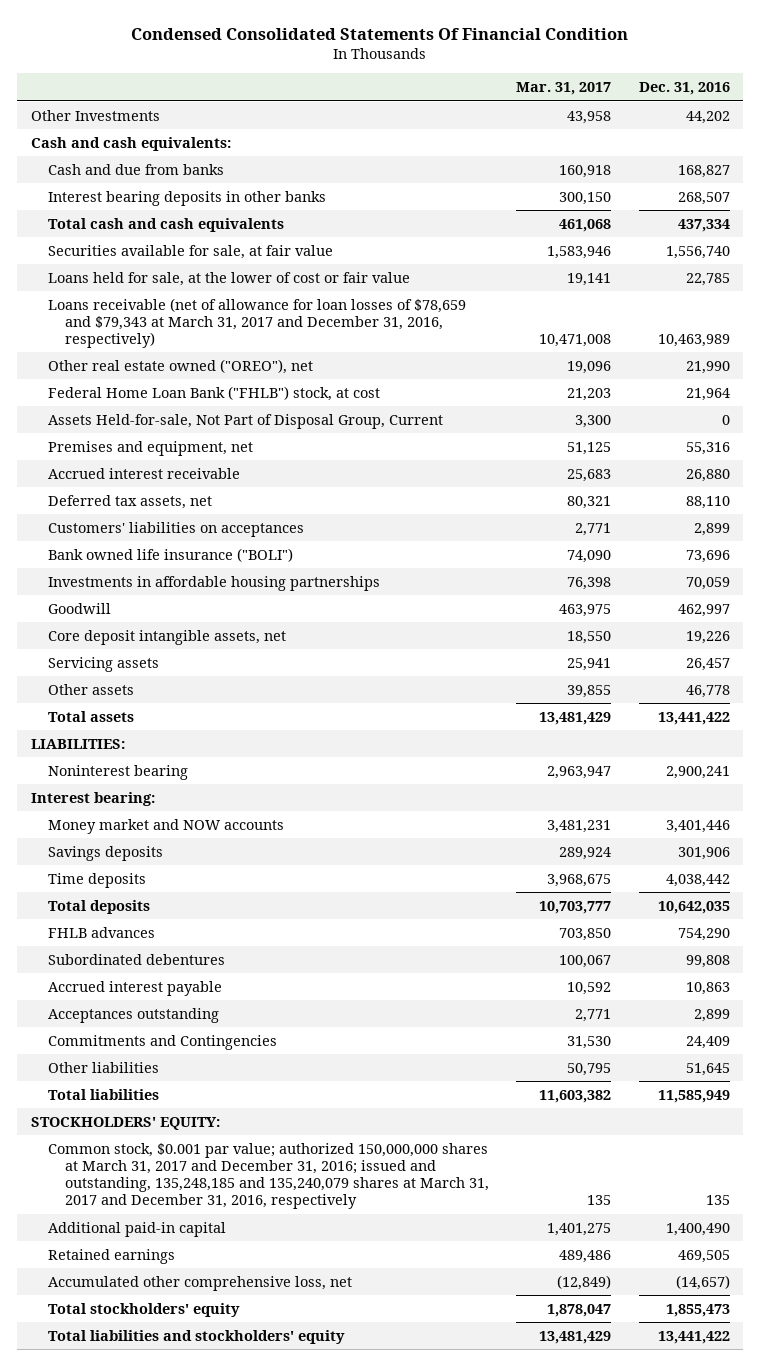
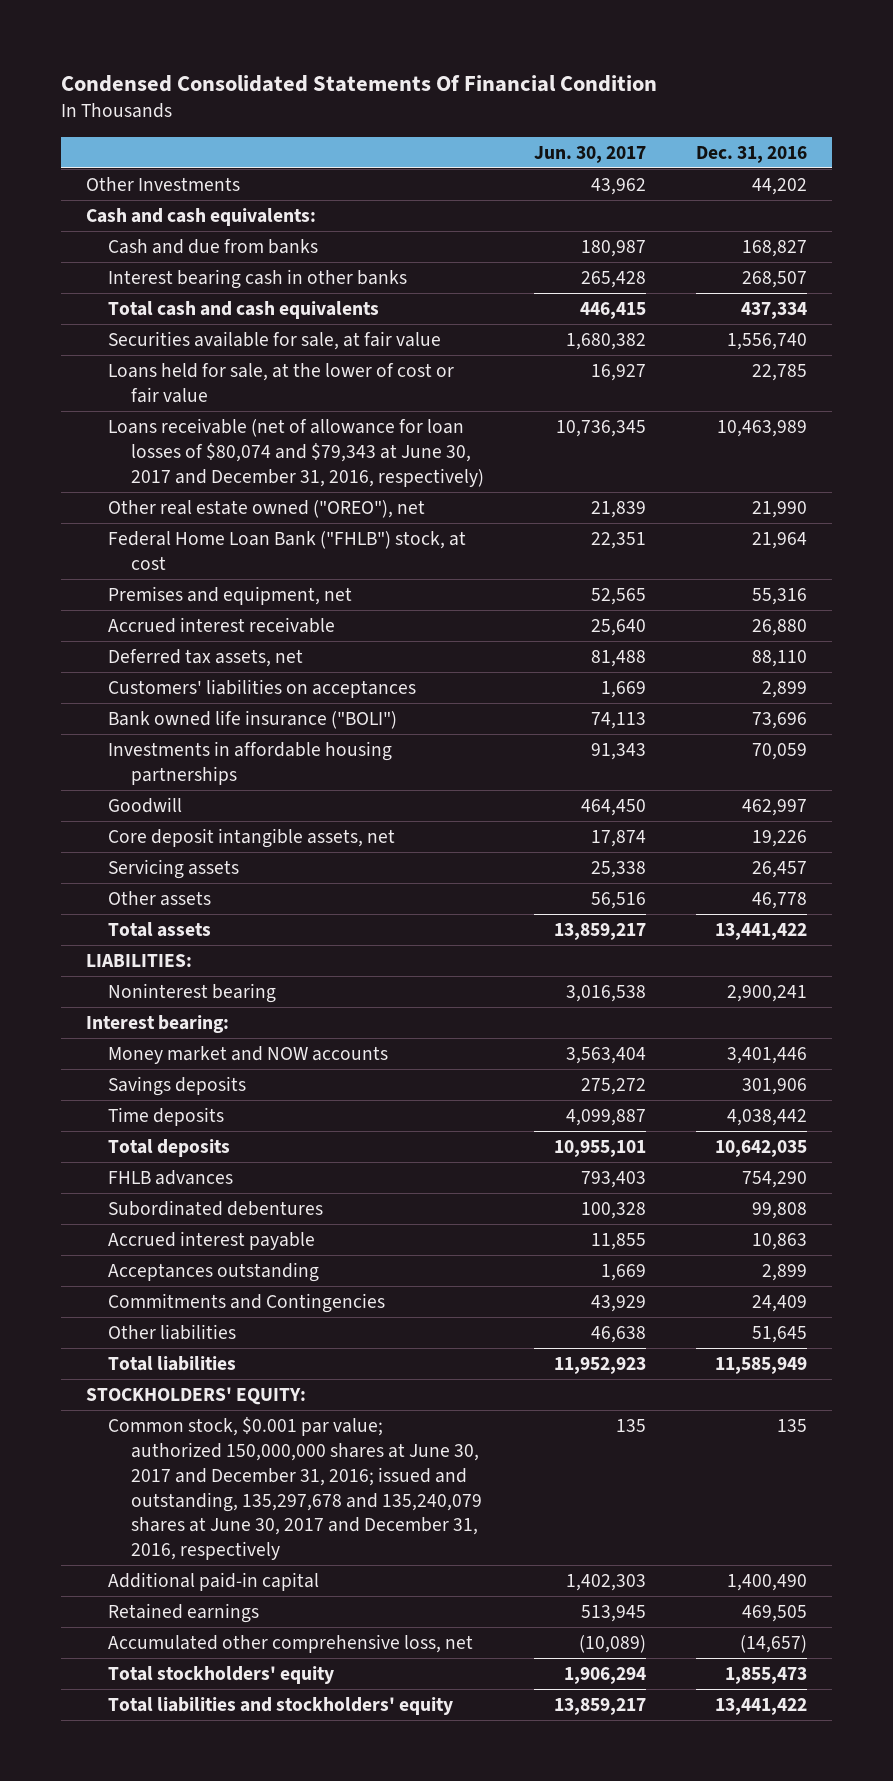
- | Mar. 31, 2017 | Dec. 31, 2016
+ | Jun. 30, 2017 | Dec. 31, 2016
- Interest bearing deposits in other banks | 300,150 | 268,507
+ Interest bearing cash in other banks | 265,428 | 268,507
- Loans receivable (net of allowance for loan losses of $78,659 and $79,343 at March 31, 2017 and December 31, 2016, respectively) | 10,471,008 | 10,463,989
+ Loans receivable (net of allowance for loan losses of $80,074 and $79,343 at June 30, 2017 and December 31, 2016, respectively) | 10,736,345 | 10,463,989
- Assets Held-for-sale, Not Part of Disposal Group, Current | 3,300 | 0
- Common stock, $0.001 par value; authorized 150,000,000 shares at March 31, 2017 and December 31, 2016; issued and outstanding, 135,248,185 and 135,240,079 shares at March 31, 2017 and December 31, 2016, respectively | 135 | 135
+ Common stock, $0.001 par value; authorized 150,000,000 shares at June 30, 2017 and December 31, 2016; issued and outstanding, 135,297,678 and 135,240,079 shares at June 30, 2017 and December 31, 2016, respectively | 135 | 135

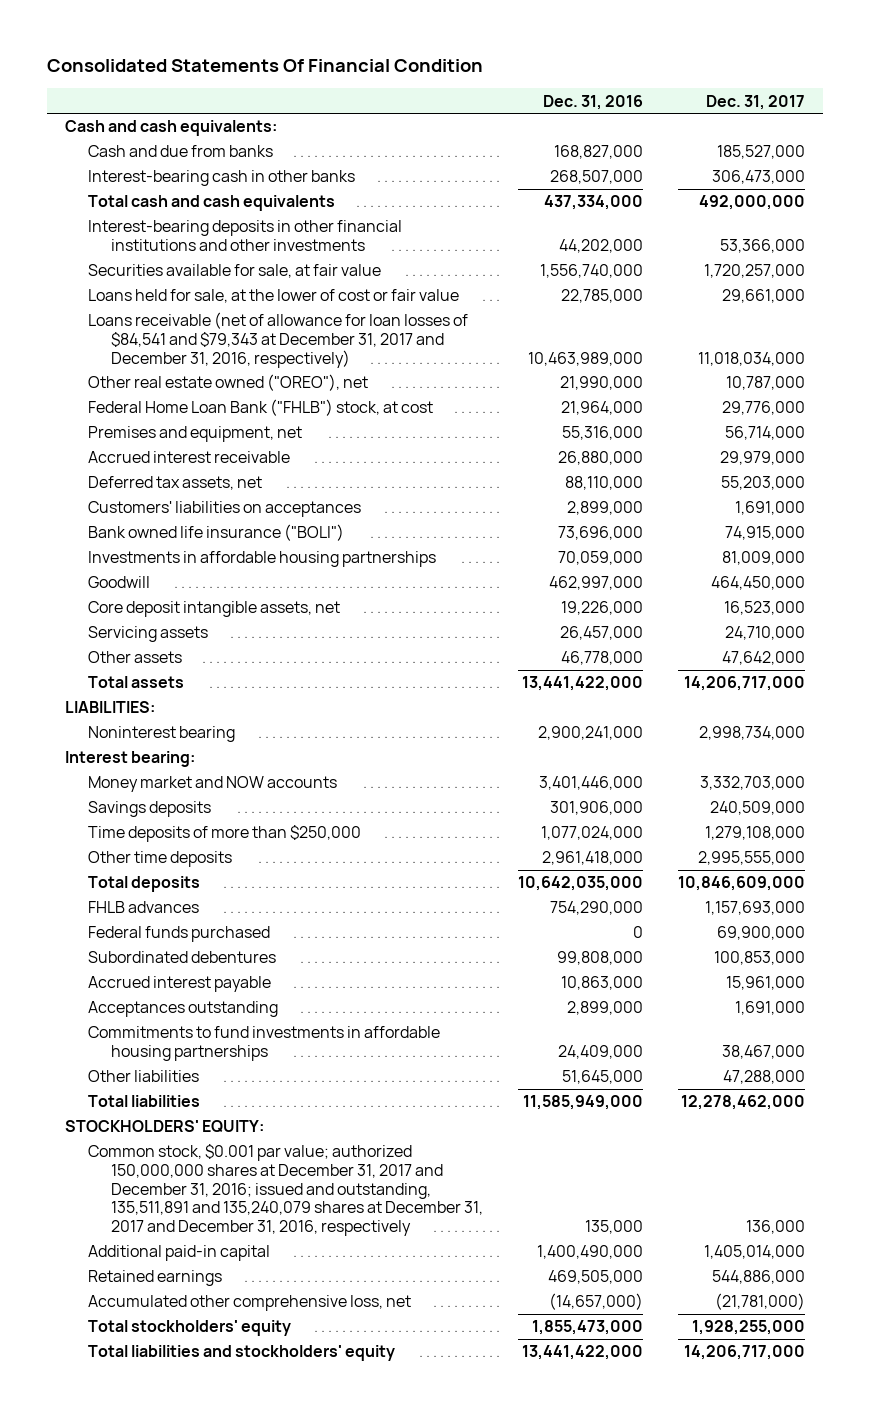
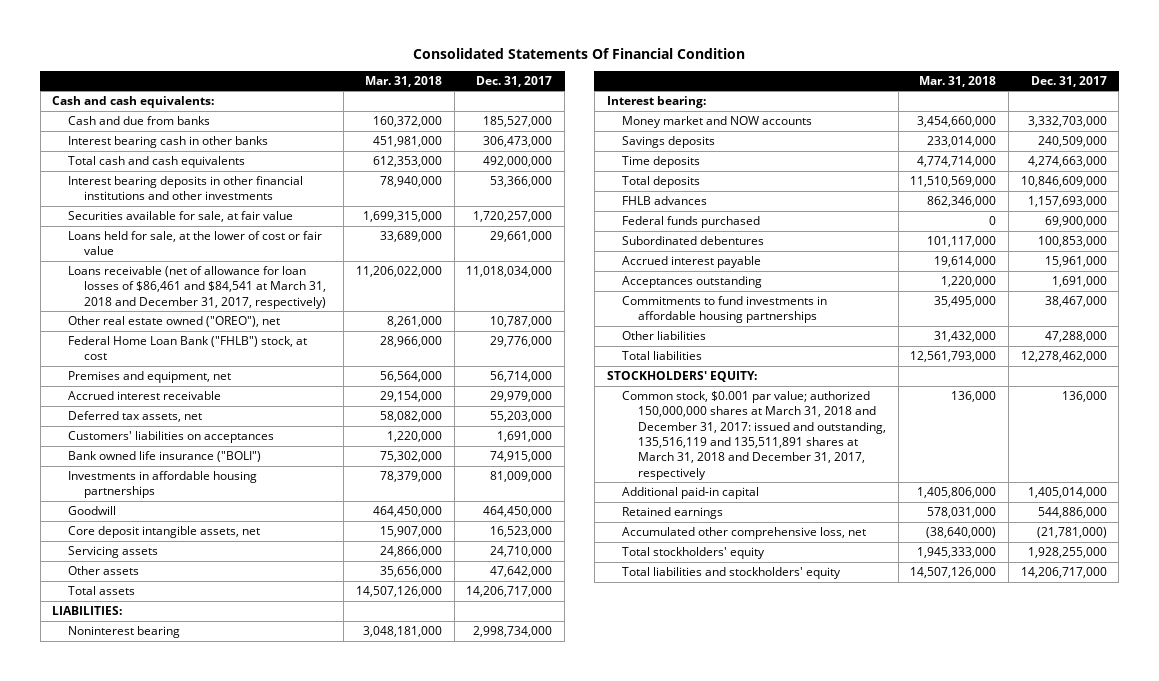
- | Dec. 31, 2016 | Dec. 31, 2017
+ | Mar. 31, 2018 | Dec. 31, 2017
- Interest-bearing cash in other banks | 268,507,000 | 306,473,000
+ Interest bearing cash in other banks | 451,981,000 | 306,473,000
- Interest-bearing deposits in other financial institutions and other investments | 44,202,000 | 53,366,000
+ Interest bearing deposits in other financial institutions and other investments | 78,940,000 | 53,366,000
- Loans receivable (net of allowance for loan losses of $84,541 and $79,343 at December 31, 2017 and December 31, 2016, respectively) | 10,463,989,000 | 11,018,034,000
+ Loans receivable (net of allowance for loan losses of $86,461 and $84,541 at March 31, 2018 and December 31, 2017, respectively) | 11,206,022,000 | 11,018,034,000
- Time deposits of more than $250,000 | 1,077,024,000 | 1,279,108,000
- Other time deposits | 2,961,418,000 | 2,995,555,000
+ Time deposits | 4,774,714,000 | 4,274,663,000
- Common stock, $0.001 par value; authorized 150,000,000 shares at December 31, 2017 and December 31, 2016; issued and outstanding, 135,511,891 and 135,240,079 shares at December 31, 2017 and December 31, 2016, respectively | 135,000 | 136,000
+ Common stock, $0.001 par value; authorized 150,000,000 shares at March 31, 2018 and December 31, 2017: issued and outstanding, 135,516,119 and 135,511,891 shares at March 31, 2018 and December 31, 2017, respectively | 136,000 | 136,000

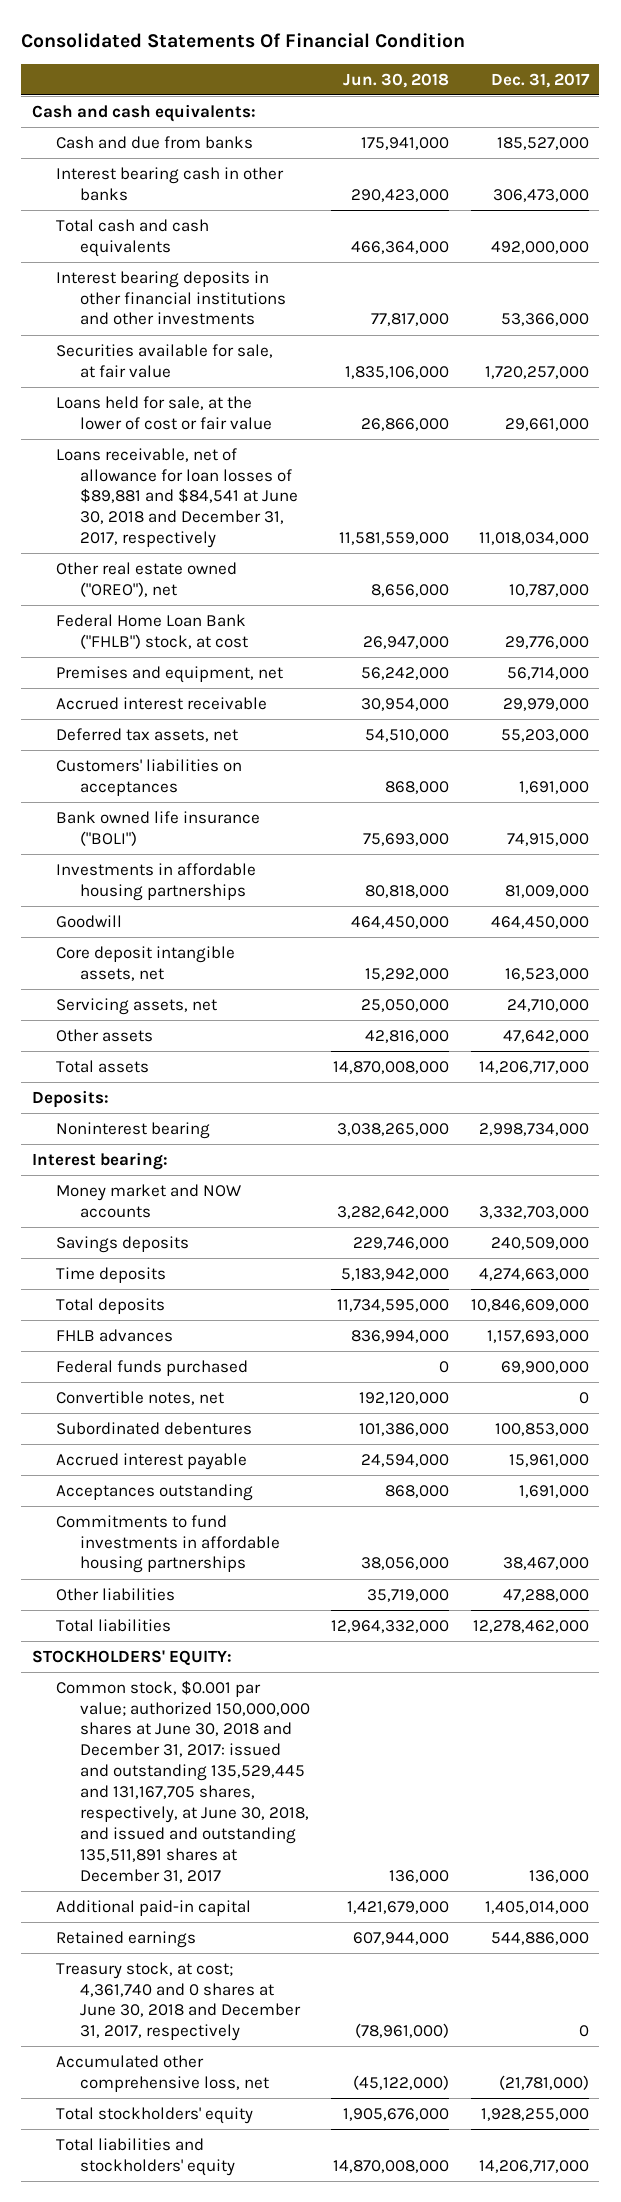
- | Mar. 31, 2018 | Dec. 31, 2017
+ | Jun. 30, 2018 | Dec. 31, 2017
- Loans receivable (net of allowance for loan losses of $86,461 and $84,541 at March 31, 2018 and December 31, 2017, respectively) | 11,206,022,000 | 11,018,034,000
+ Loans receivable, net of allowance for loan losses of $89,881 and $84,541 at June 30, 2018 and December 31, 2017, respectively | 11,581,559,000 | 11,018,034,000
- Servicing assets | 24,866,000 | 24,710,000
+ Servicing assets, net | 25,050,000 | 24,710,000
- LIABILITIES:
+ Deposits:
+ Convertible notes, net | 192,120,000 | 0
- Common stock, $0.001 par value; authorized 150,000,000 shares at March 31, 2018 and December 31, 2017: issued and outstanding, 135,516,119 and 135,511,891 shares at March 31, 2018 and December 31, 2017, respectively | 136,000 | 136,000
+ Common stock, $0.001 par value; authorized 150,000,000 shares at June 30, 2018 and December 31, 2017: issued and outstanding 135,529,445 and 131,167,705 shares, respectively, at June 30, 2018, and issued and outstanding 135,511,891 shares at December 31, 2017 | 136,000 | 136,000
+ Treasury stock, at cost; 4,361,740 and 0 shares at June 30, 2018 and December 31, 2017, respectively | (78,961,000) | 0

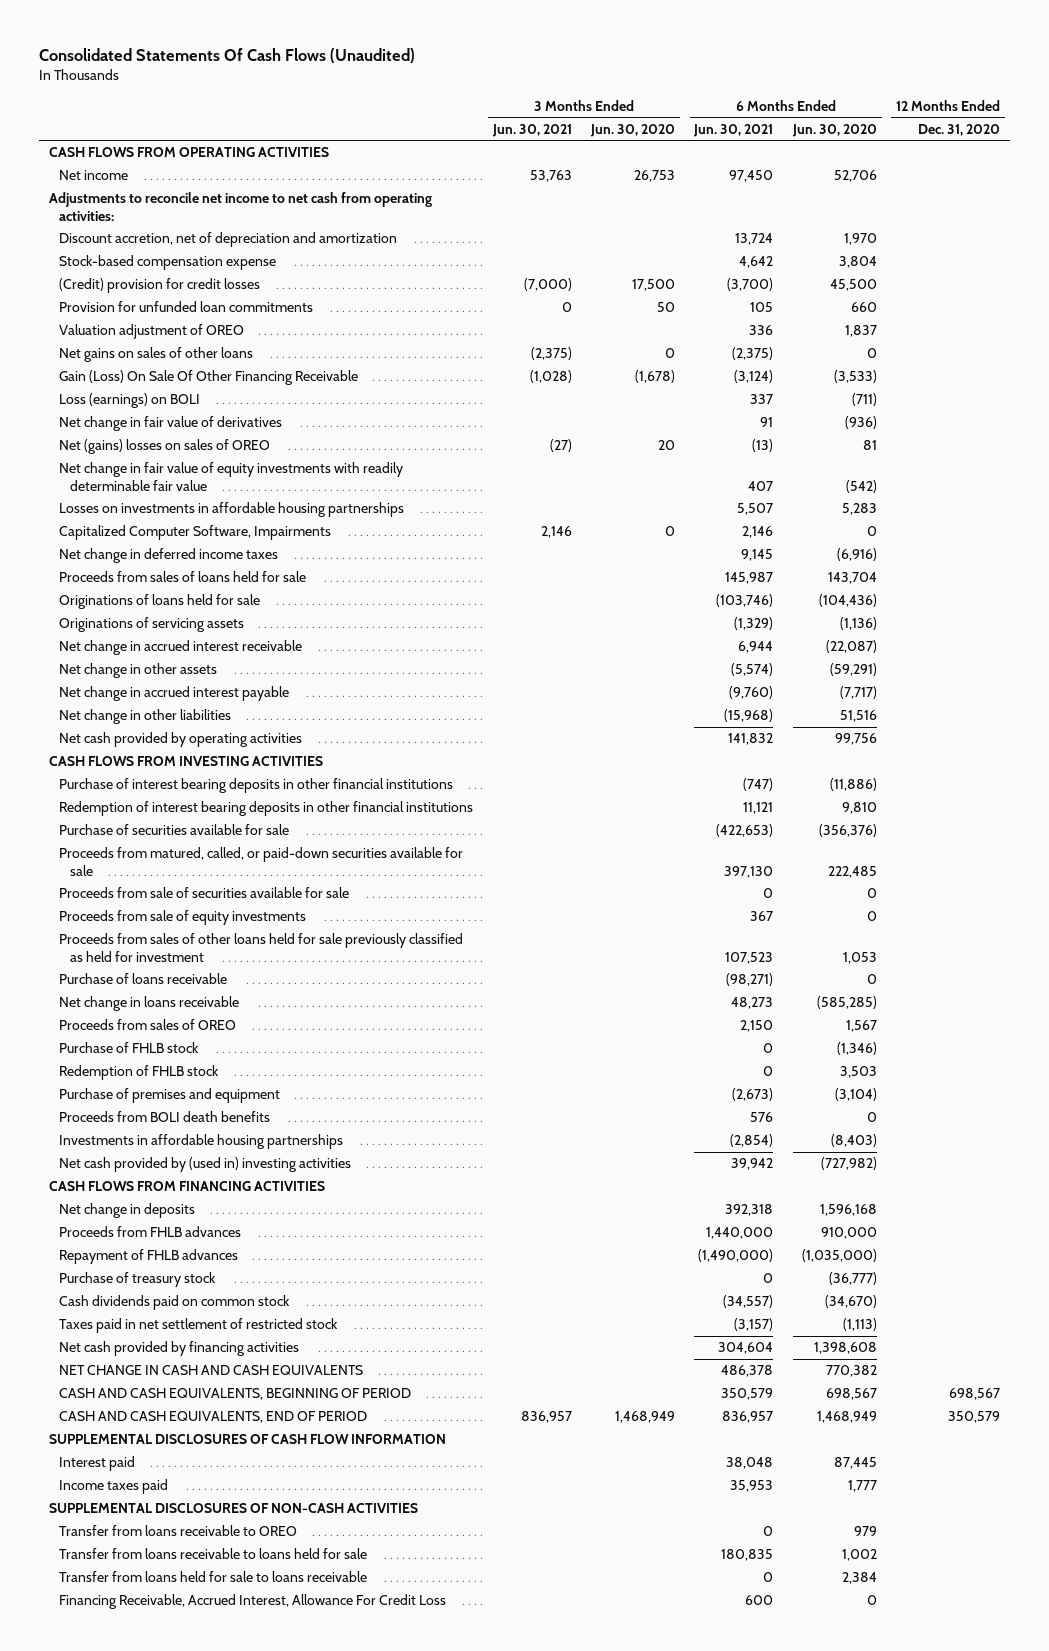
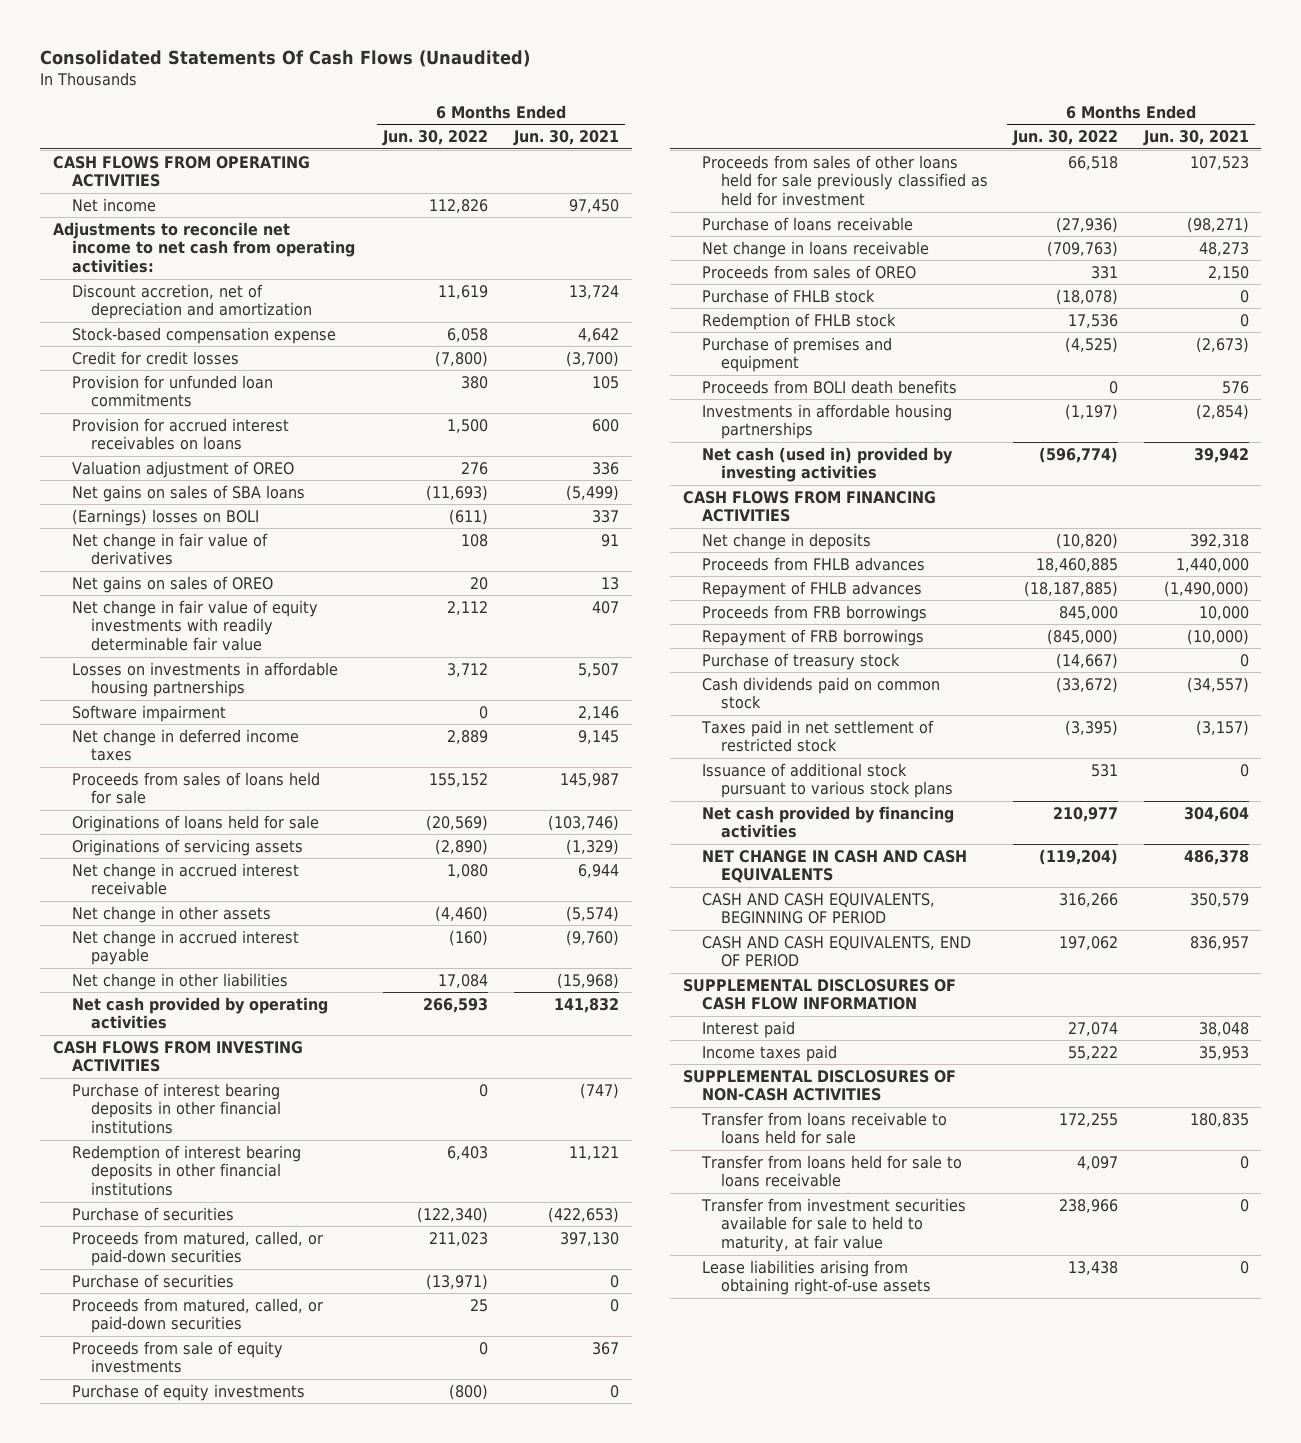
- | 3 Months Ended Jun. 30, 2021 | 3 Months Ended Jun. 30, 2020 | 6 Months Ended Jun. 30, 2021 | 6 Months Ended Jun. 30, 2020 | 12 Months Ended Dec. 31, 2020
+ | 6 Months Ended Jun. 30, 2022 | 6 Months Ended Jun. 30, 2021
- (Credit) provision for credit losses | (7,000) | 17,500 | (3,700) | 45,500 |
+ Credit for credit losses | (7,800) | (3,700)
+ Provision for accrued interest receivables on loans | 1,500 | 600
- Net gains on sales of other loans | (2,375) | 0 | (2,375) | 0 |
- Gain (Loss) On Sale Of Other Financing Receivable | (1,028) | (1,678) | (3,124) | (3,533) |
- Loss (earnings) on BOLI | | | 337 | (711) |
+ Net gains on sales of SBA loans | (11,693) | (5,499)
+ (Earnings) losses on BOLI | (611) | 337
- Net (gains) losses on sales of OREO | (27) | 20 | (13) | 81 |
+ Net gains on sales of OREO | 20 | 13
- Capitalized Computer Software, Impairments | 2,146 | 0 | 2,146 | 0 |
+ Software impairment | 0 | 2,146
- Purchase of securities available for sale | | | (422,653) | (356,376) |
- Proceeds from matured, called, or paid-down securities available for sale | | | 397,130 | 222,485 |
- Proceeds from sale of securities available for sale | | | 0 | 0 |
+ Purchase of securities | (122,340) | (422,653)
+ Proceeds from matured, called, or paid-down securities | 211,023 | 397,130
+ Purchase of securities | (13,971) | 0
+ Proceeds from matured, called, or paid-down securities | 25 | 0
+ Purchase of equity investments | (800) | 0
- Net cash provided by (used in) investing activities | | | 39,942 | (727,982) |
+ Net cash (used in) provided by investing activities | (596,774) | 39,942
+ Proceeds from FRB borrowings | 845,000 | 10,000
+ Repayment of FRB borrowings | (845,000) | (10,000)
+ Issuance of additional stock pursuant to various stock plans | 531 | 0
- Transfer from loans receivable to OREO | | | 0 | 979 |
- Financing Receivable, Accrued Interest, Allowance For Credit Loss | | | 600 | 0 |
+ Transfer from investment securities available for sale to held to maturity, at fair value | 238,966 | 0
+ Lease liabilities arising from obtaining right-of-use assets | 13,438 | 0

